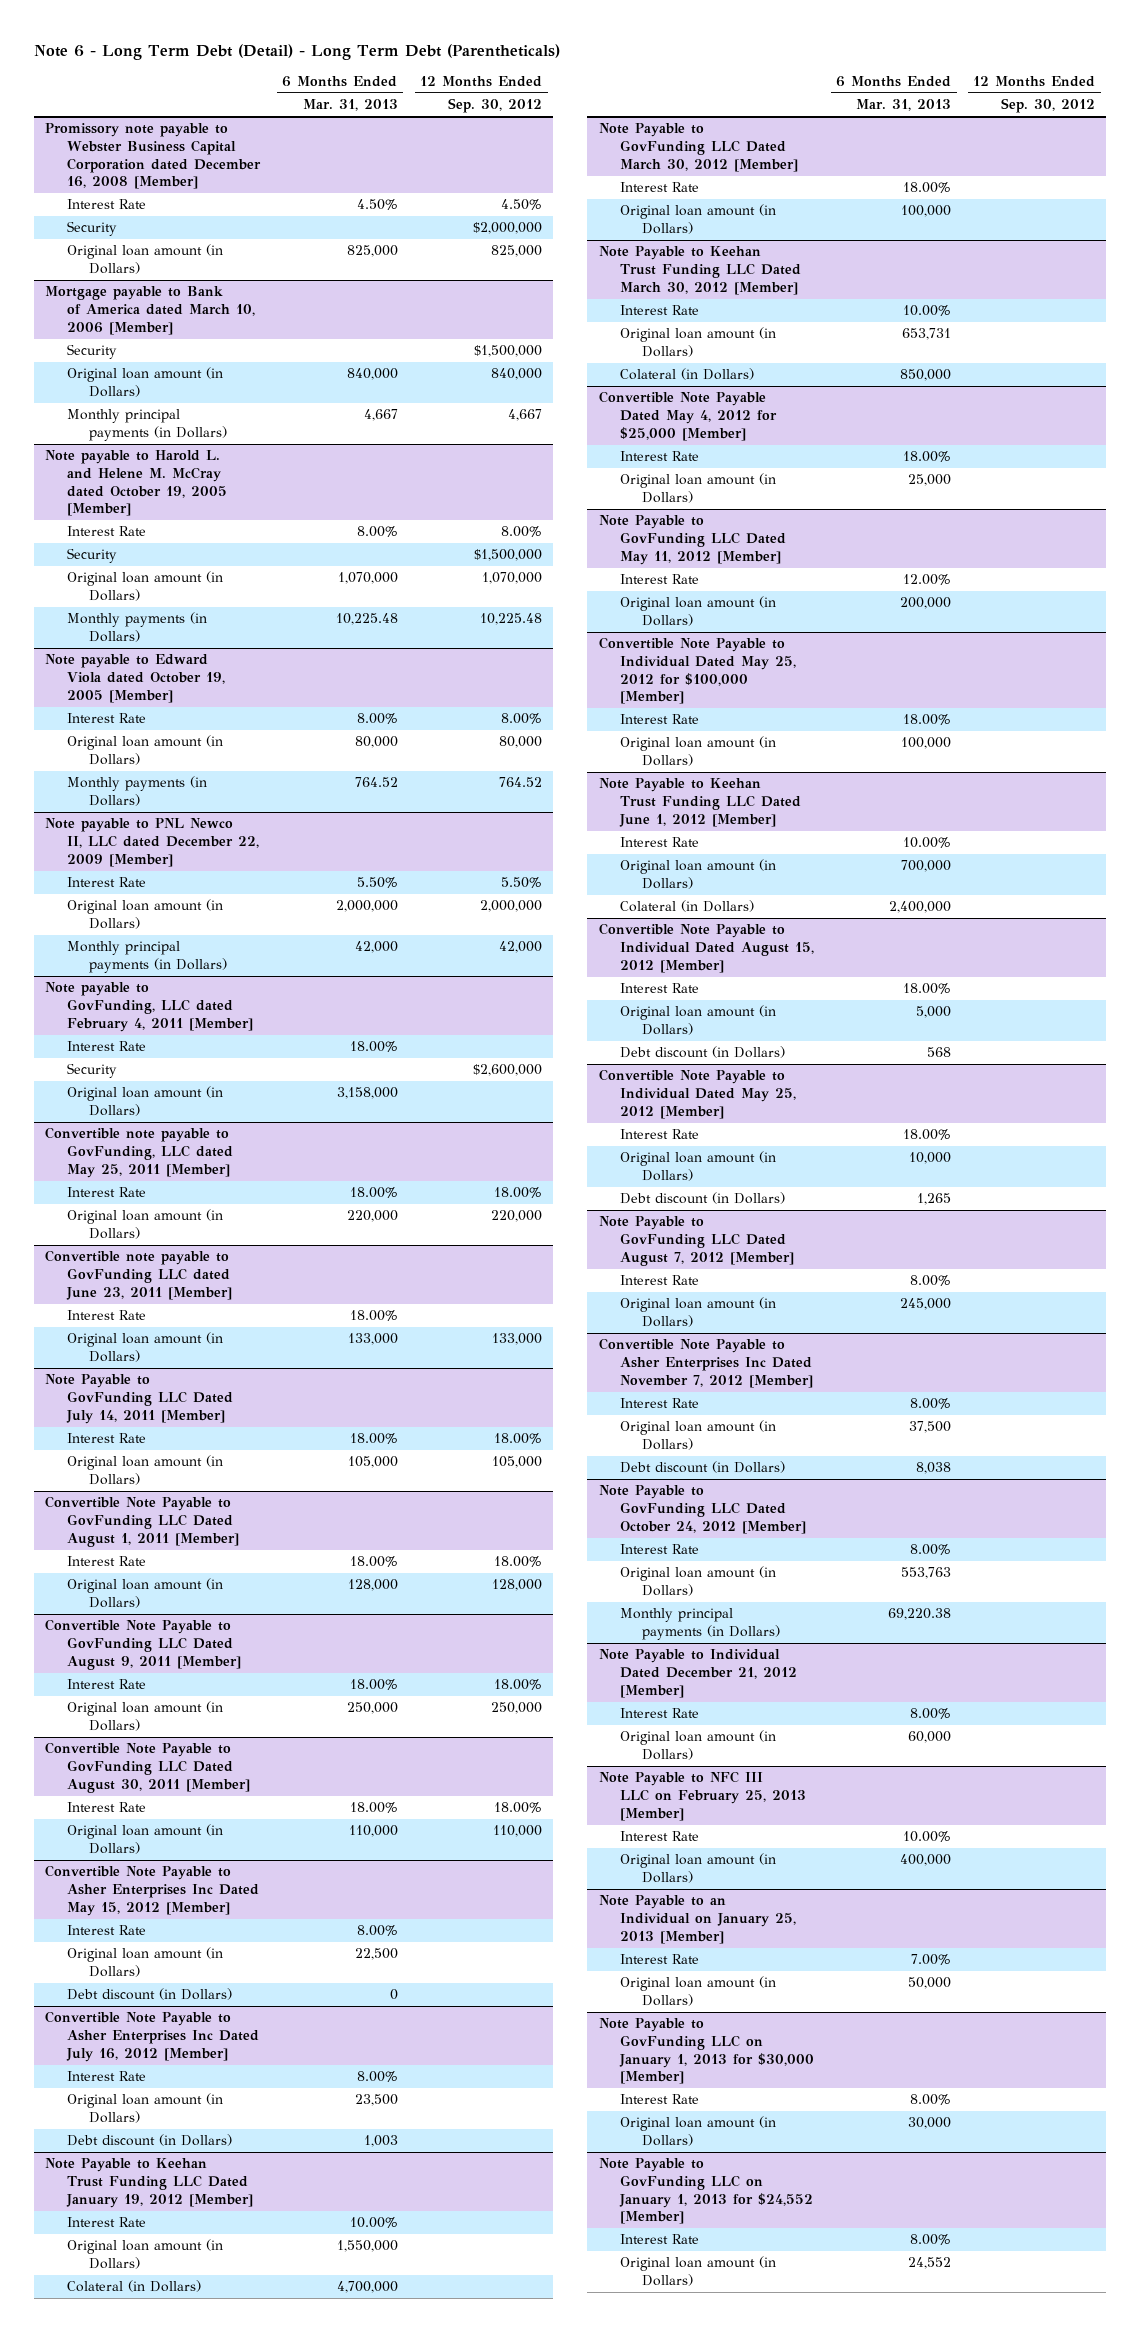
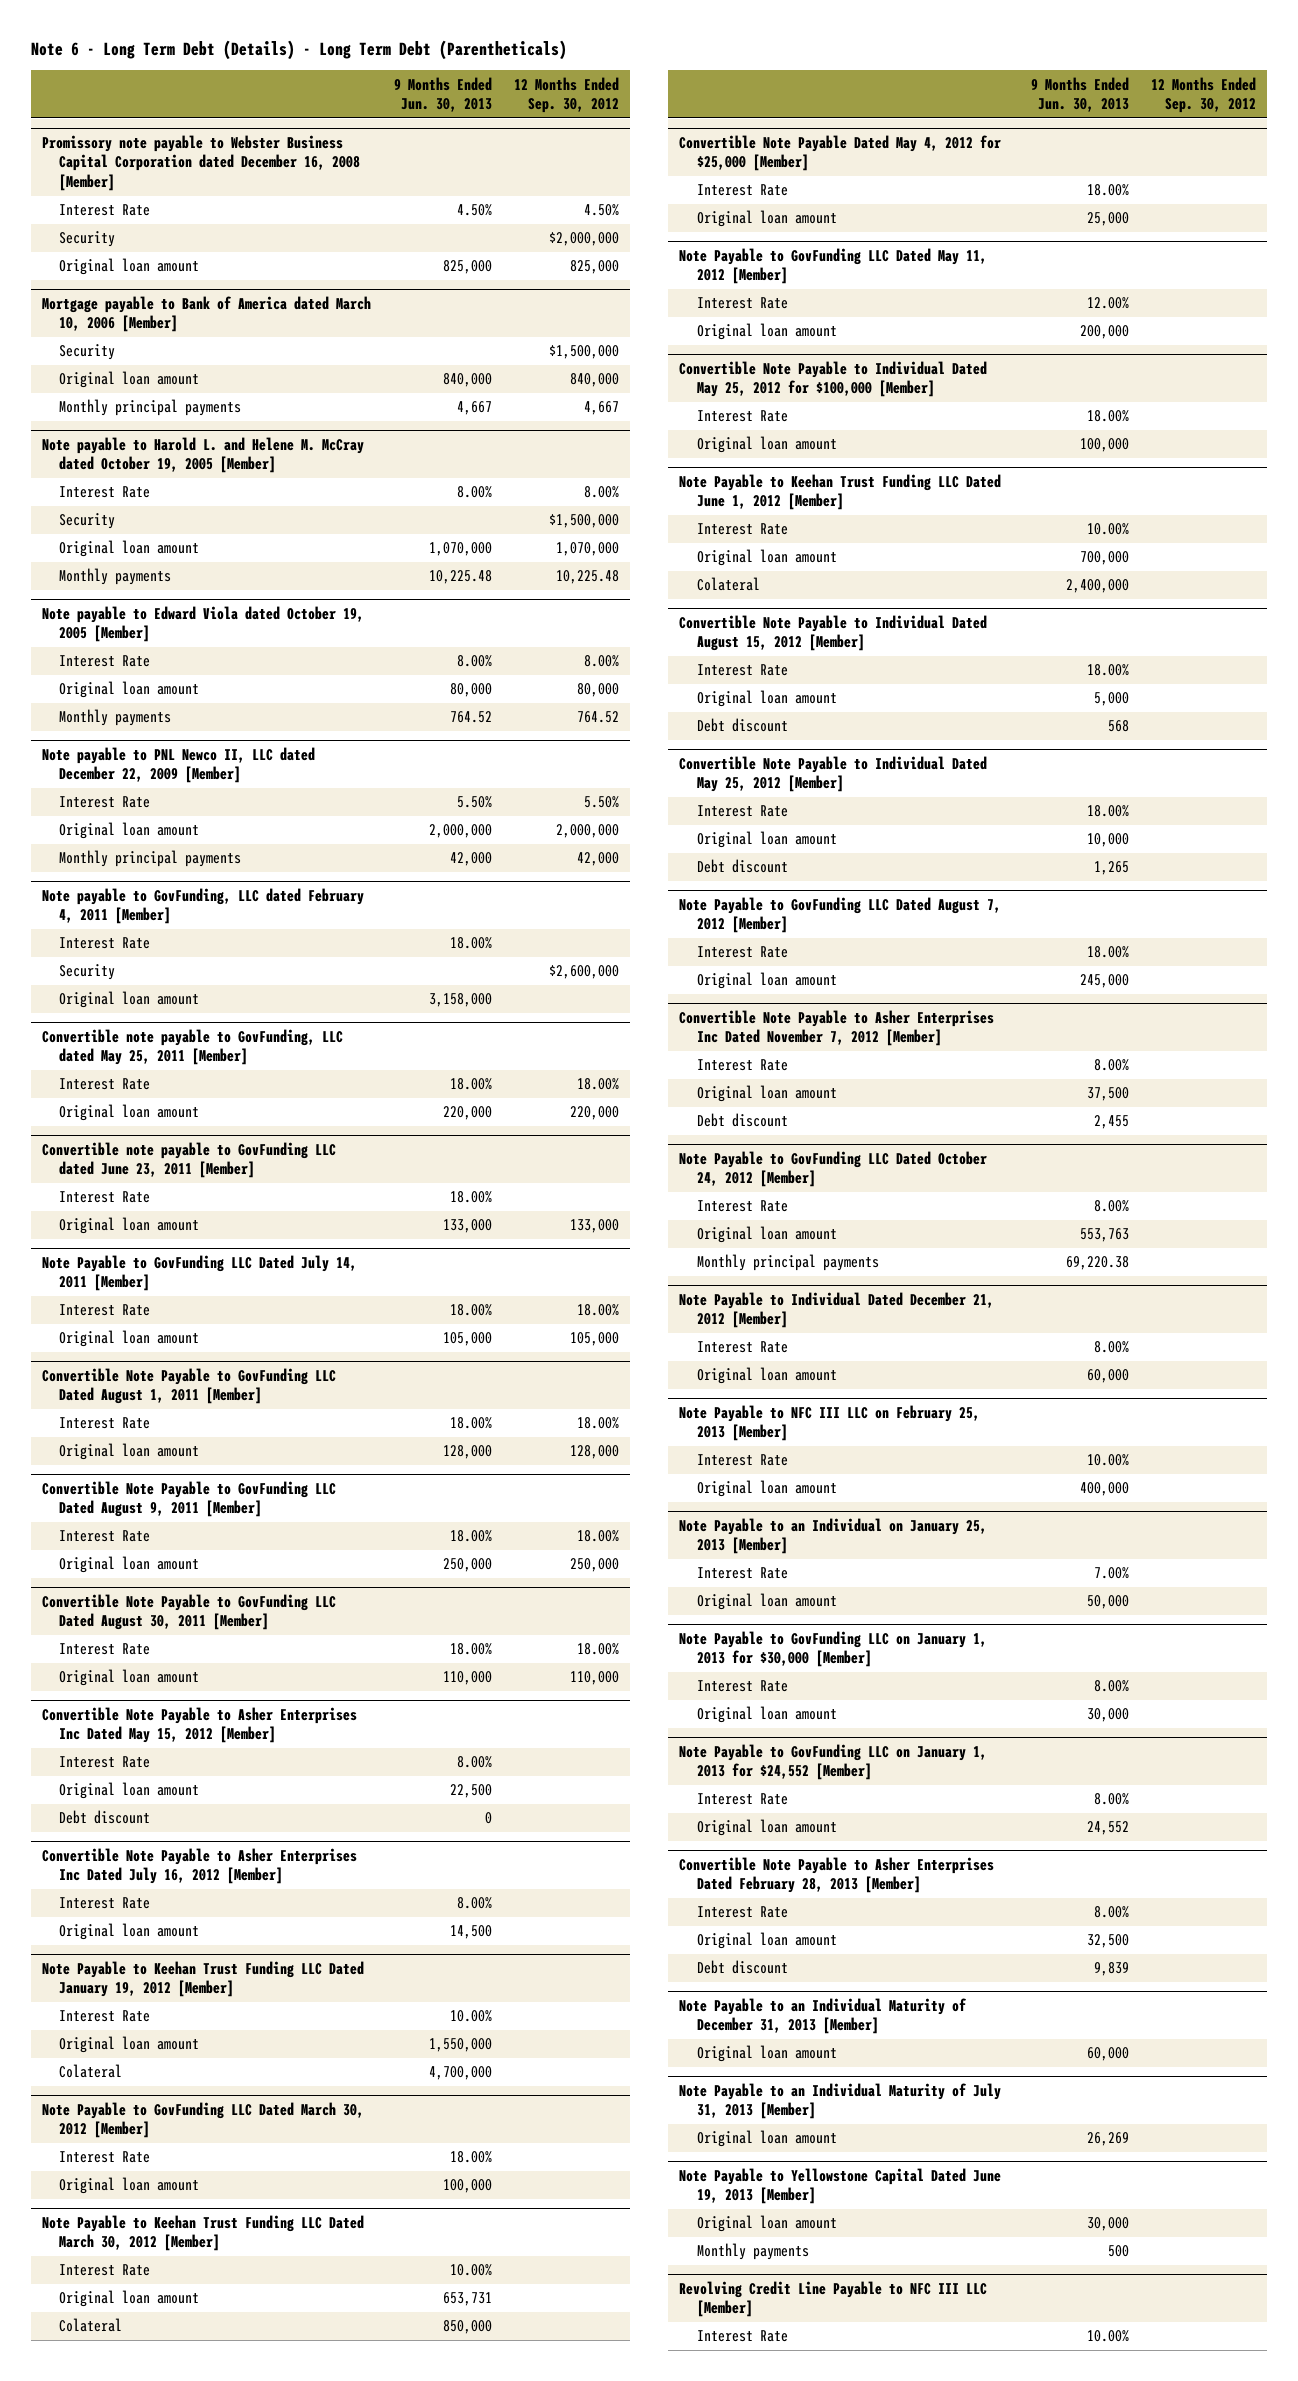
- Note 6 - Long Term Debt (Detail) - Long Term Debt (Parentheticals)
+ Note 6 - Long Term Debt (Details) - Long Term Debt (Parentheticals)
- | 6 Months Ended Mar. 31, 2013 | 12 Months Ended Sep. 30, 2012
+ | 9 Months Ended Jun. 30, 2013 | 12 Months Ended Sep. 30, 2012
@ Promissory note payable to Webster Business Capital Corporation dated December 16, 2008 [Member]
- Original loan amount (in Dollars) | 825,000 | 825,000
+ Original loan amount | 825,000 | 825,000
@ Mortgage payable to Bank of America dated March 10, 2006 [Member]
- Original loan amount (in Dollars) | 840,000 | 840,000
- Monthly principal payments (in Dollars) | 4,667 | 4,667
+ Original loan amount | 840,000 | 840,000
+ Monthly principal payments | 4,667 | 4,667
@ Note payable to Harold L. and Helene M. McCray dated October 19, 2005 [Member]
- Original loan amount (in Dollars) | 1,070,000 | 1,070,000
- Monthly payments (in Dollars) | 10,225.48 | 10,225.48
+ Original loan amount | 1,070,000 | 1,070,000
+ Monthly payments | 10,225.48 | 10,225.48
@ Note payable to Edward Viola dated October 19, 2005 [Member]
- Original loan amount (in Dollars) | 80,000 | 80,000
- Monthly payments (in Dollars) | 764.52 | 764.52
+ Original loan amount | 80,000 | 80,000
+ Monthly payments | 764.52 | 764.52
@ Note payable to PNL Newco II, LLC dated December 22, 2009 [Member]
- Original loan amount (in Dollars) | 2,000,000 | 2,000,000
- Monthly principal payments (in Dollars) | 42,000 | 42,000
+ Original loan amount | 2,000,000 | 2,000,000
+ Monthly principal payments | 42,000 | 42,000
@ Note payable to GovFunding, LLC dated February 4, 2011 [Member]
- Original loan amount (in Dollars) | 3,158,000 |
+ Original loan amount | 3,158,000 |
@ Convertible note payable to GovFunding, LLC dated May 25, 2011 [Member]
- Original loan amount (in Dollars) | 220,000 | 220,000
+ Original loan amount | 220,000 | 220,000
@ Convertible note payable to GovFunding LLC dated June 23, 2011 [Member]
- Original loan amount (in Dollars) | 133,000 | 133,000
+ Original loan amount | 133,000 | 133,000
@ Note Payable to GovFunding LLC Dated July 14, 2011 [Member]
- Original loan amount (in Dollars) | 105,000 | 105,000
+ Original loan amount | 105,000 | 105,000
@ Convertible Note Payable to GovFunding LLC Dated August 1, 2011 [Member]
- Original loan amount (in Dollars) | 128,000 | 128,000
+ Original loan amount | 128,000 | 128,000
@ Convertible Note Payable to GovFunding LLC Dated August 9, 2011 [Member]
- Original loan amount (in Dollars) | 250,000 | 250,000
+ Original loan amount | 250,000 | 250,000
@ Convertible Note Payable to GovFunding LLC Dated August 30, 2011 [Member]
- Original loan amount (in Dollars) | 110,000 | 110,000
+ Original loan amount | 110,000 | 110,000
@ Convertible Note Payable to Asher Enterprises Inc Dated May 15, 2012 [Member]
- Original loan amount (in Dollars) | 22,500 |
- Debt discount (in Dollars) | 0 |
+ Original loan amount | 22,500 |
+ Debt discount | 0 |
@ Convertible Note Payable to Asher Enterprises Inc Dated July 16, 2012 [Member]
- Original loan amount (in Dollars) | 23,500 |
- Debt discount (in Dollars) | 1,003 |
+ Original loan amount | 14,500 |
@ Note Payable to Keehan Trust Funding LLC Dated January 19, 2012 [Member]
- Original loan amount (in Dollars) | 1,550,000 |
- Colateral (in Dollars) | 4,700,000 |
+ Original loan amount | 1,550,000 |
+ Colateral | 4,700,000 |
@ Note Payable to GovFunding LLC Dated March 30, 2012 [Member]
- Original loan amount (in Dollars) | 100,000 |
+ Original loan amount | 100,000 |
@ Note Payable to Keehan Trust Funding LLC Dated March 30, 2012 [Member]
- Original loan amount (in Dollars) | 653,731 |
- Colateral (in Dollars) | 850,000 |
+ Original loan amount | 653,731 |
+ Colateral | 850,000 |
@ Convertible Note Payable Dated May 4, 2012 for $25,000 [Member]
- Original loan amount (in Dollars) | 25,000 |
+ Original loan amount | 25,000 |
@ Note Payable to GovFunding LLC Dated May 11, 2012 [Member]
- Original loan amount (in Dollars) | 200,000 |
+ Original loan amount | 200,000 |
@ Convertible Note Payable to Individual Dated May 25, 2012 for $100,000 [Member]
- Original loan amount (in Dollars) | 100,000 |
+ Original loan amount | 100,000 |
@ Note Payable to Keehan Trust Funding LLC Dated June 1, 2012 [Member]
- Original loan amount (in Dollars) | 700,000 |
- Colateral (in Dollars) | 2,400,000 |
+ Original loan amount | 700,000 |
+ Colateral | 2,400,000 |
@ Convertible Note Payable to Individual Dated August 15, 2012 [Member]
- Original loan amount (in Dollars) | 5,000 |
- Debt discount (in Dollars) | 568 |
+ Original loan amount | 5,000 |
+ Debt discount | 568 |
@ Convertible Note Payable to Individual Dated May 25, 2012 [Member]
- Original loan amount (in Dollars) | 10,000 |
- Debt discount (in Dollars) | 1,265 |
+ Original loan amount | 10,000 |
+ Debt discount | 1,265 |
@ Note Payable to GovFunding LLC Dated August 7, 2012 [Member]
- Original loan amount (in Dollars) | 245,000 |
+ Original loan amount | 245,000 |
@ Convertible Note Payable to Asher Enterprises Inc Dated November 7, 2012 [Member]
- Original loan amount (in Dollars) | 37,500 |
- Debt discount (in Dollars) | 8,038 |
+ Original loan amount | 37,500 |
+ Debt discount | 2,455 |
@ Note Payable to GovFunding LLC Dated October 24, 2012 [Member]
- Original loan amount (in Dollars) | 553,763 |
- Monthly principal payments (in Dollars) | 69,220.38 |
+ Original loan amount | 553,763 |
+ Monthly principal payments | 69,220.38 |
@ Note Payable to Individual Dated December 21, 2012 [Member]
- Original loan amount (in Dollars) | 60,000 |
+ Original loan amount | 60,000 |
@ Note Payable to NFC III LLC on February 25, 2013 [Member]
- Original loan amount (in Dollars) | 400,000 |
+ Original loan amount | 400,000 |
@ Note Payable to an Individual on January 25, 2013 [Member]
- Original loan amount (in Dollars) | 50,000 |
+ Original loan amount | 50,000 |
@ Note Payable to GovFunding LLC on January 1, 2013 for $30,000 [Member]
- Original loan amount (in Dollars) | 30,000 |
+ Original loan amount | 30,000 |
@ Note Payable to GovFunding LLC on January 1, 2013 for $24,552 [Member]
- Original loan amount (in Dollars) | 24,552 |
+ Original loan amount | 24,552 |
+ Convertible Note Payable to Asher Enterprises Dated February 28, 2013 [Member]
+ Interest Rate | 8.00% |
+ Original loan amount | 32,500 |
+ Debt discount | 9,839 |
+ Note Payable to an Individual Maturity of December 31, 2013 [Member]
+ Original loan amount | 60,000 |
+ Note Payable to an Individual Maturity of July 31, 2013 [Member]
+ Original loan amount | 26,269 |
+ Note Payable to Yellowstone Capital Dated June 19, 2013 [Member]
+ Original loan amount | 30,000 |
+ Monthly payments | 500 |
+ Revolving Credit Line Payable to NFC III LLC [Member]
+ Interest Rate | 10.00% |

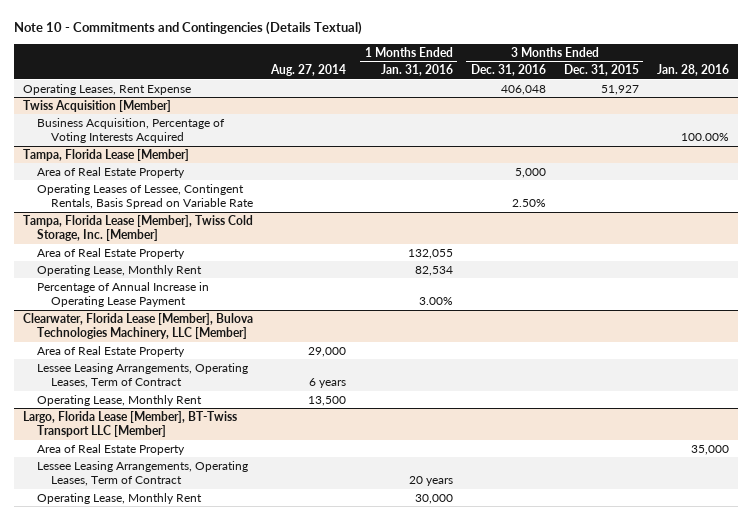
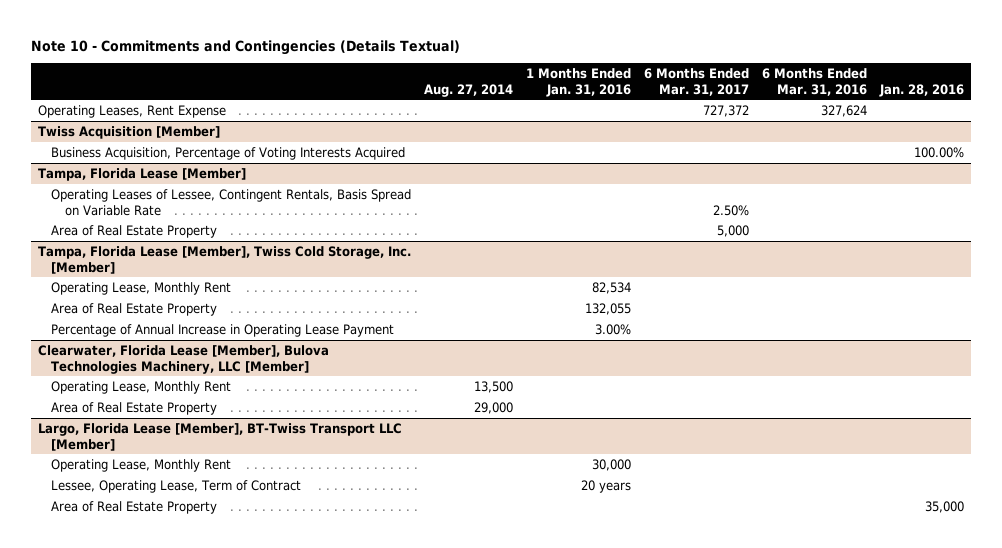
- | Aug. 27, 2014 | 1 Months Ended Jan. 31, 2016 | 3 Months Ended Dec. 31, 2016 | 3 Months Ended Dec. 31, 2015 | Jan. 28, 2016
+ | Aug. 27, 2014 | 1 Months Ended Jan. 31, 2016 | 6 Months Ended Mar. 31, 2017 | 6 Months Ended Mar. 31, 2016 | Jan. 28, 2016
@ Tampa, Florida Lease [Member]
moved down: Area of Real Estate Property | | | 5,000 | |
@ Tampa, Florida Lease [Member], Twiss Cold Storage, Inc. [Member]
moved down: Area of Real Estate Property | | 132,055 | | |
@ Clearwater, Florida Lease [Member], Bulova Technologies Machinery, LLC [Member]
- Lessee Leasing Arrangements, Operating Leases, Term of Contract | 6 years | | | |
moved down: Area of Real Estate Property | 29,000 | | | |
@ Largo, Florida Lease [Member], BT-Twiss Transport LLC [Member]
- Lessee Leasing Arrangements, Operating Leases, Term of Contract | | 20 years | | |
+ Lessee, Operating Lease, Term of Contract | | 20 years | | |
moved down: Area of Real Estate Property | | | | | 35,000

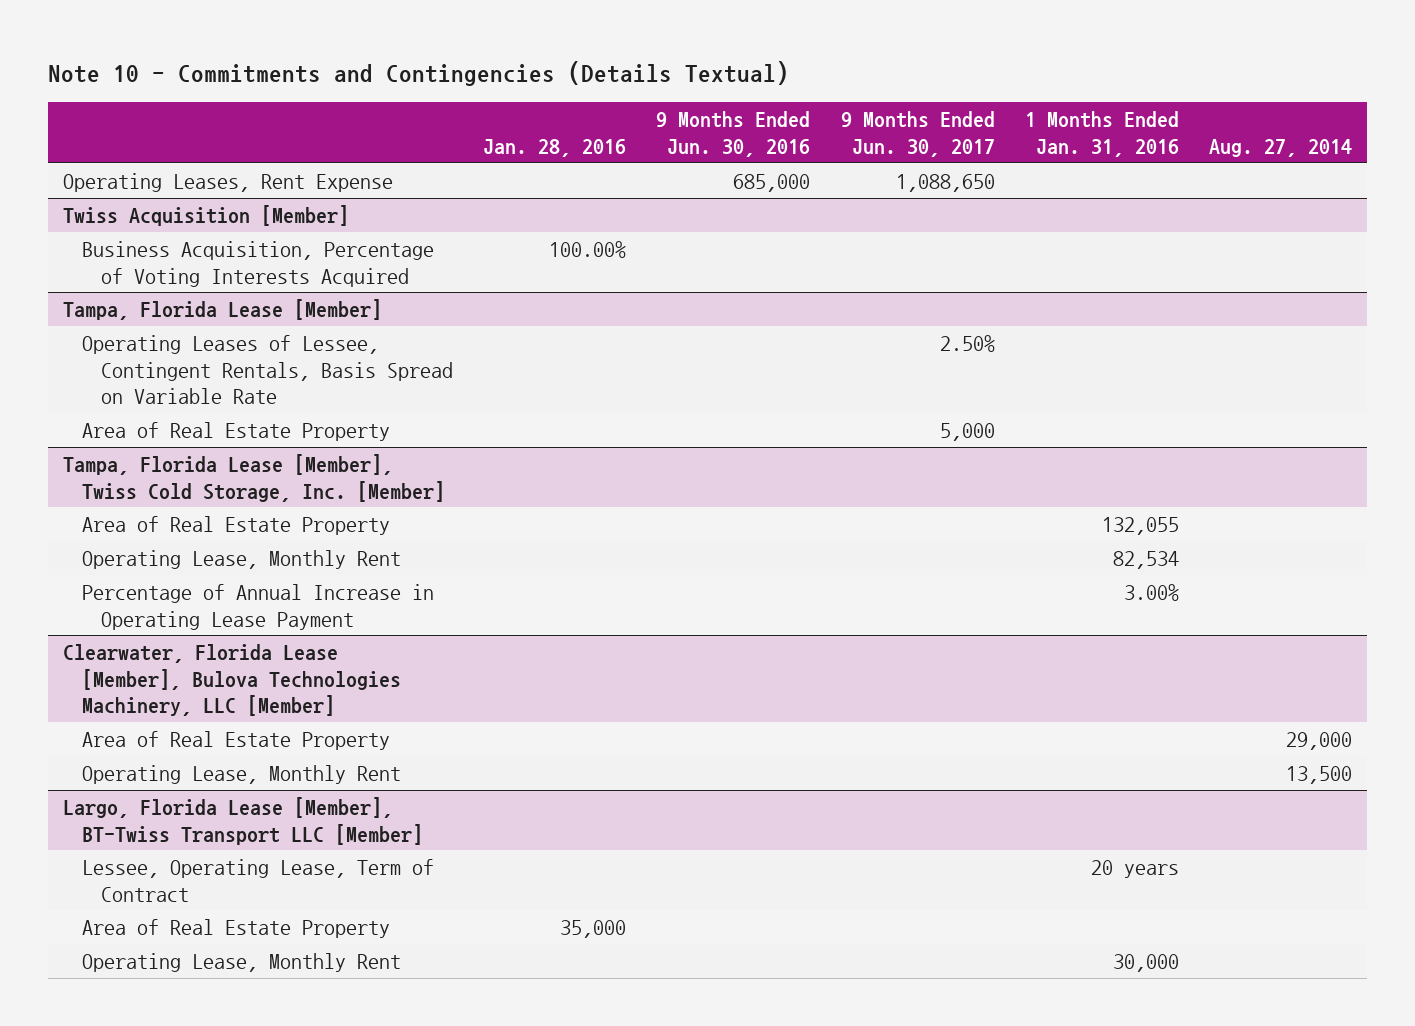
- | Aug. 27, 2014 | 1 Months Ended Jan. 31, 2016 | 6 Months Ended Mar. 31, 2017 | 6 Months Ended Mar. 31, 2016 | Jan. 28, 2016
+ | Jan. 28, 2016 | 9 Months Ended Jun. 30, 2016 | 9 Months Ended Jun. 30, 2017 | 1 Months Ended Jan. 31, 2016 | Aug. 27, 2014
@ Tampa, Florida Lease [Member], Twiss Cold Storage, Inc. [Member]
moved down: Operating Lease, Monthly Rent | | | | 82,534 |
@ Clearwater, Florida Lease [Member], Bulova Technologies Machinery, LLC [Member]
moved down: Operating Lease, Monthly Rent | | | | | 13,500
@ Largo, Florida Lease [Member], BT-Twiss Transport LLC [Member]
moved down: Operating Lease, Monthly Rent | | | | 30,000 |

